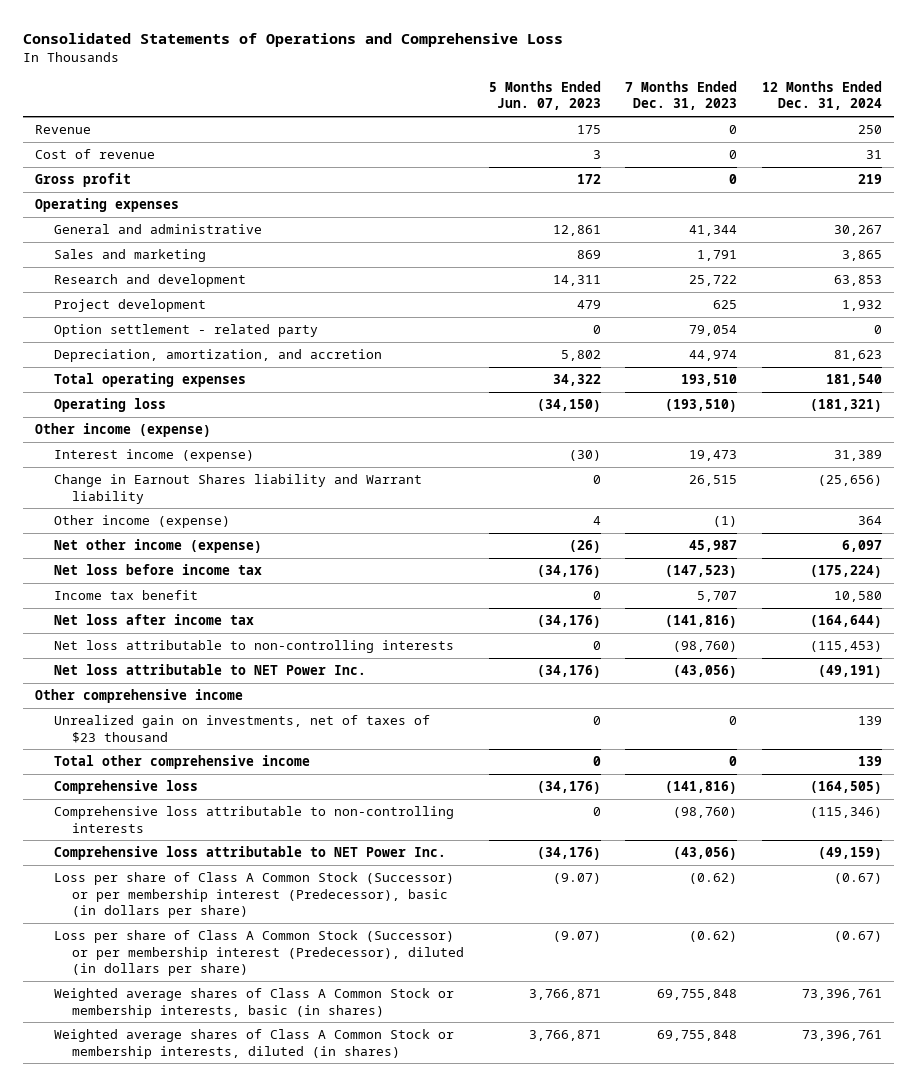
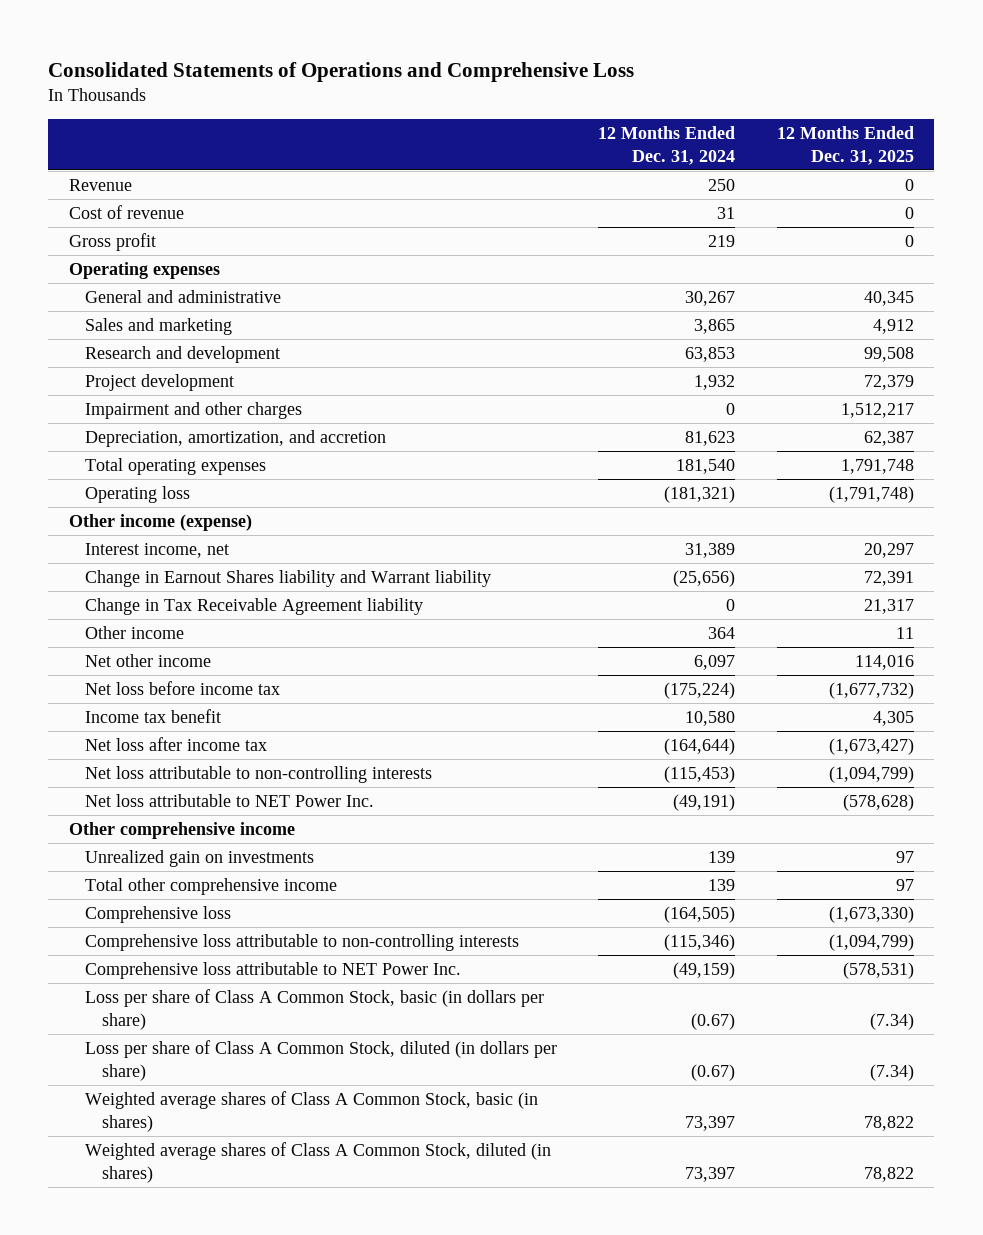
- | 5 Months Ended Jun. 07, 2023 | 7 Months Ended Dec. 31, 2023 | 12 Months Ended Dec. 31, 2024
+ | 12 Months Ended Dec. 31, 2024 | 12 Months Ended Dec. 31, 2025
- Option settlement - related party | 0 | 79,054 | 0
+ Impairment and other charges | 0 | 1,512,217
- Interest income (expense) | (30) | 19,473 | 31,389
+ Interest income, net | 31,389 | 20,297
- Other income (expense) | 4 | (1) | 364
- Net other income (expense) | (26) | 45,987 | 6,097
+ Change in Tax Receivable Agreement liability | 0 | 21,317
+ Other income | 364 | 11
+ Net other income | 6,097 | 114,016
- Unrealized gain on investments, net of taxes of $23 thousand | 0 | 0 | 139
+ Unrealized gain on investments | 139 | 97
- Loss per share of Class A Common Stock (Successor) or per membership interest (Predecessor), basic (in dollars per share) | (9.07) | (0.62) | (0.67)
- Loss per share of Class A Common Stock (Successor) or per membership interest (Predecessor), diluted (in dollars per share) | (9.07) | (0.62) | (0.67)
- Weighted average shares of Class A Common Stock or membership interests, basic (in shares) | 3,766,871 | 69,755,848 | 73,396,761
- Weighted average shares of Class A Common Stock or membership interests, diluted (in shares) | 3,766,871 | 69,755,848 | 73,396,761
+ Loss per share of Class A Common Stock, basic (in dollars per share) | (0.67) | (7.34)
+ Loss per share of Class A Common Stock, diluted (in dollars per share) | (0.67) | (7.34)
+ Weighted average shares of Class A Common Stock, basic (in shares) | 73,397 | 78,822
+ Weighted average shares of Class A Common Stock, diluted (in shares) | 73,397 | 78,822

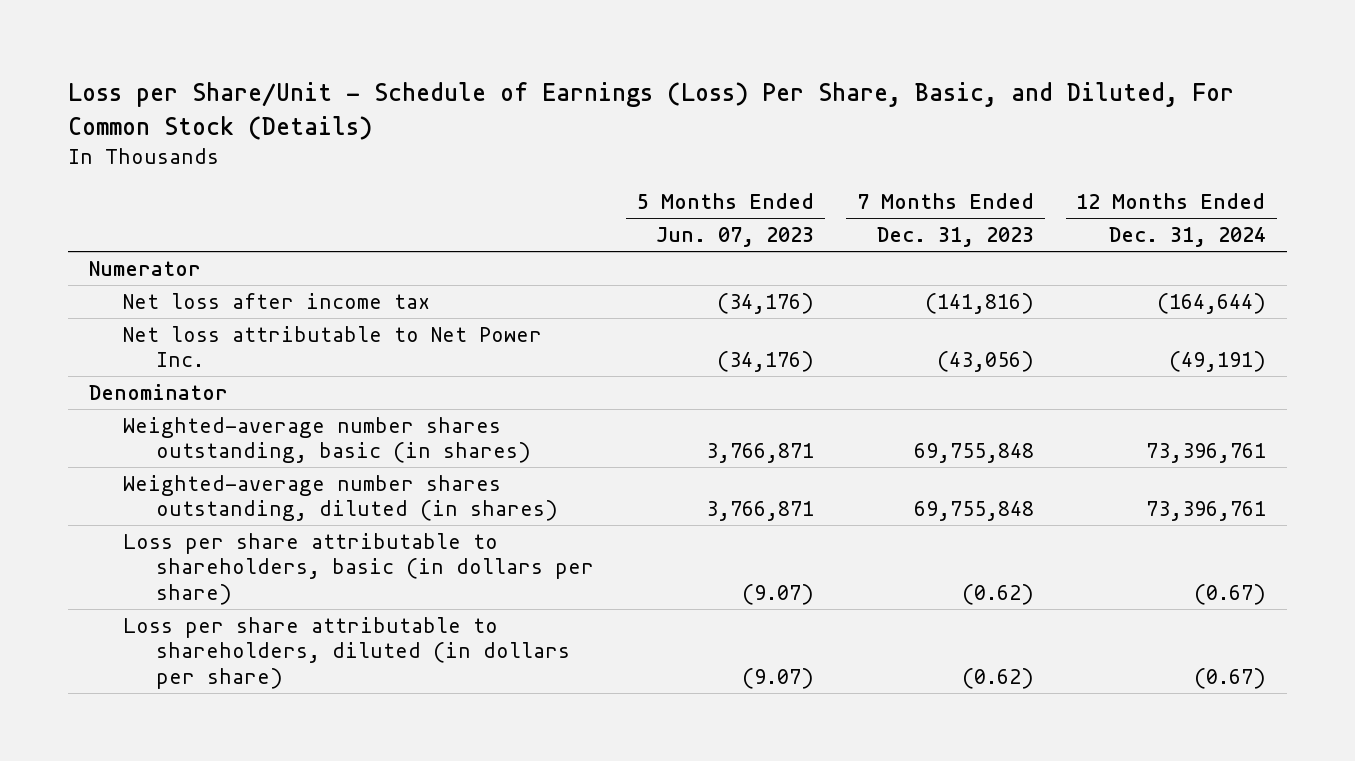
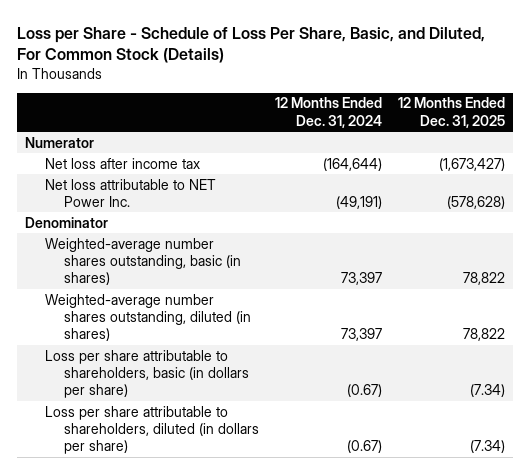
- Loss per Share/Unit - Schedule of Earnings (Loss) Per Share, Basic, and Diluted, For Common Stock (Details)
+ Loss per Share - Schedule of Loss Per Share, Basic, and Diluted, For Common Stock (Details)
- | 5 Months Ended Jun. 07, 2023 | 7 Months Ended Dec. 31, 2023 | 12 Months Ended Dec. 31, 2024
+ | 12 Months Ended Dec. 31, 2024 | 12 Months Ended Dec. 31, 2025
- Net loss attributable to Net Power Inc. | (34,176) | (43,056) | (49,191)
+ Net loss attributable to NET Power Inc. | (49,191) | (578,628)
- Weighted-average number shares outstanding, basic (in shares) | 3,766,871 | 69,755,848 | 73,396,761
- Weighted-average number shares outstanding, diluted (in shares) | 3,766,871 | 69,755,848 | 73,396,761
+ Weighted-average number shares outstanding, basic (in shares) | 73,397 | 78,822
+ Weighted-average number shares outstanding, diluted (in shares) | 73,397 | 78,822

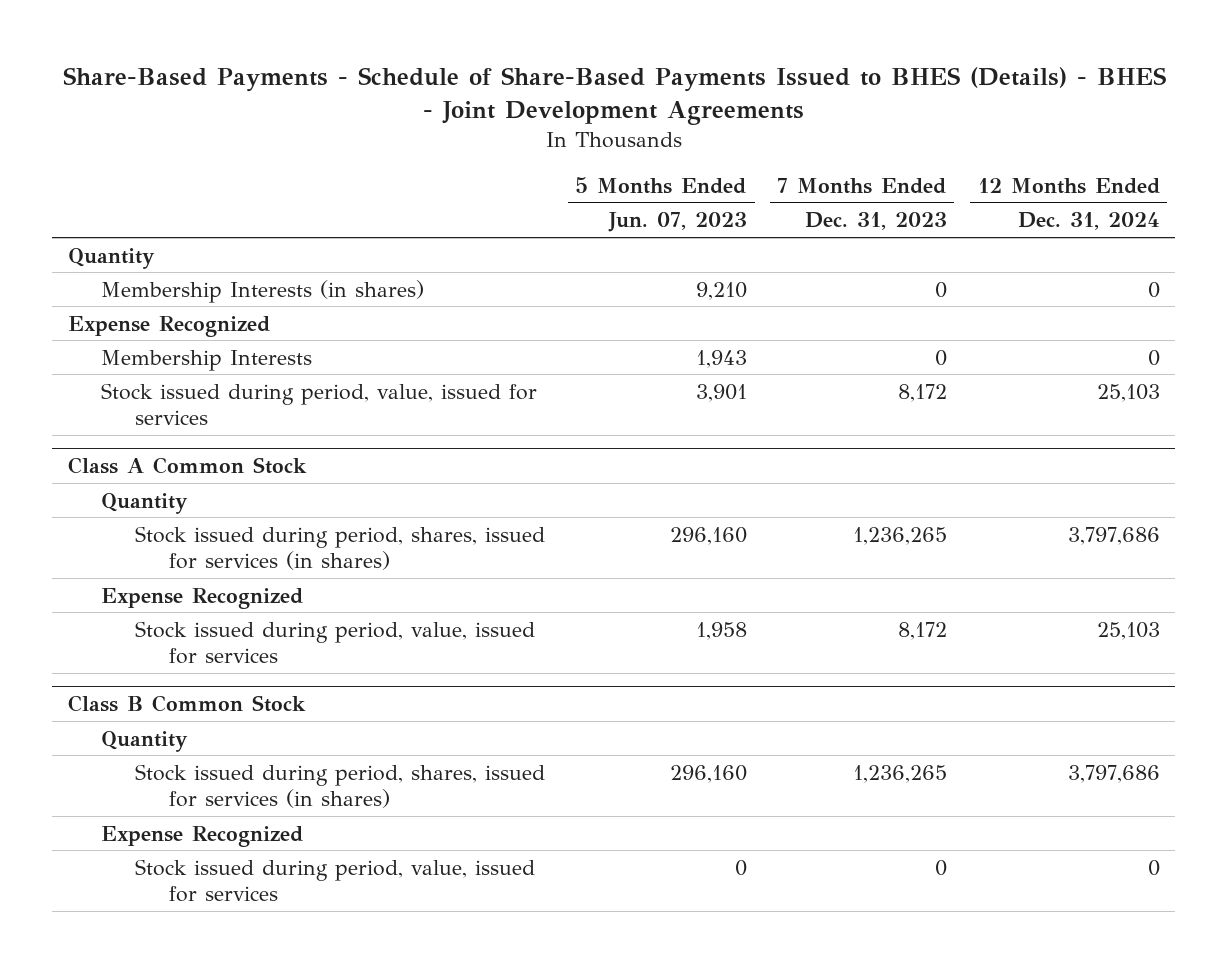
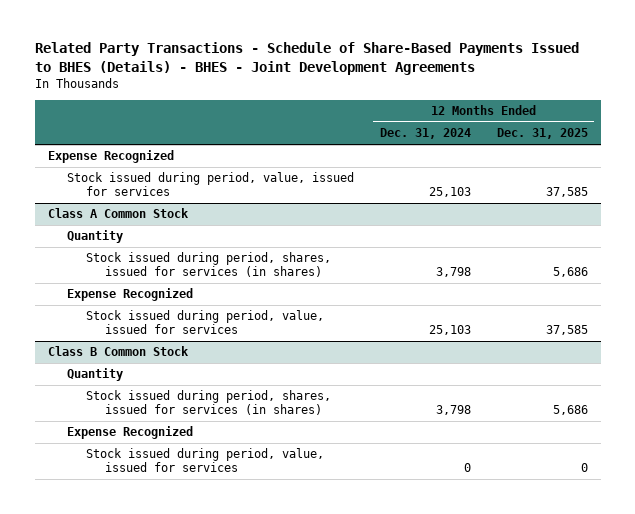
- Share-Based Payments - Schedule of Share-Based Payments Issued to BHES (Details) - BHES - Joint Development Agreements
+ Related Party Transactions - Schedule of Share-Based Payments Issued to BHES (Details) - BHES - Joint Development Agreements
- | 5 Months Ended Jun. 07, 2023 | 7 Months Ended Dec. 31, 2023 | 12 Months Ended Dec. 31, 2024
+ | 12 Months Ended Dec. 31, 2024 | 12 Months Ended Dec. 31, 2025
- Quantity
- Membership Interests (in shares) | 9,210 | 0 | 0
- Membership Interests | 1,943 | 0 | 0
@ Class A Common Stock
- Stock issued during period, shares, issued for services (in shares) | 296,160 | 1,236,265 | 3,797,686
+ Stock issued during period, shares, issued for services (in shares) | 3,798 | 5,686
@ Class B Common Stock
- Stock issued during period, shares, issued for services (in shares) | 296,160 | 1,236,265 | 3,797,686
+ Stock issued during period, shares, issued for services (in shares) | 3,798 | 5,686

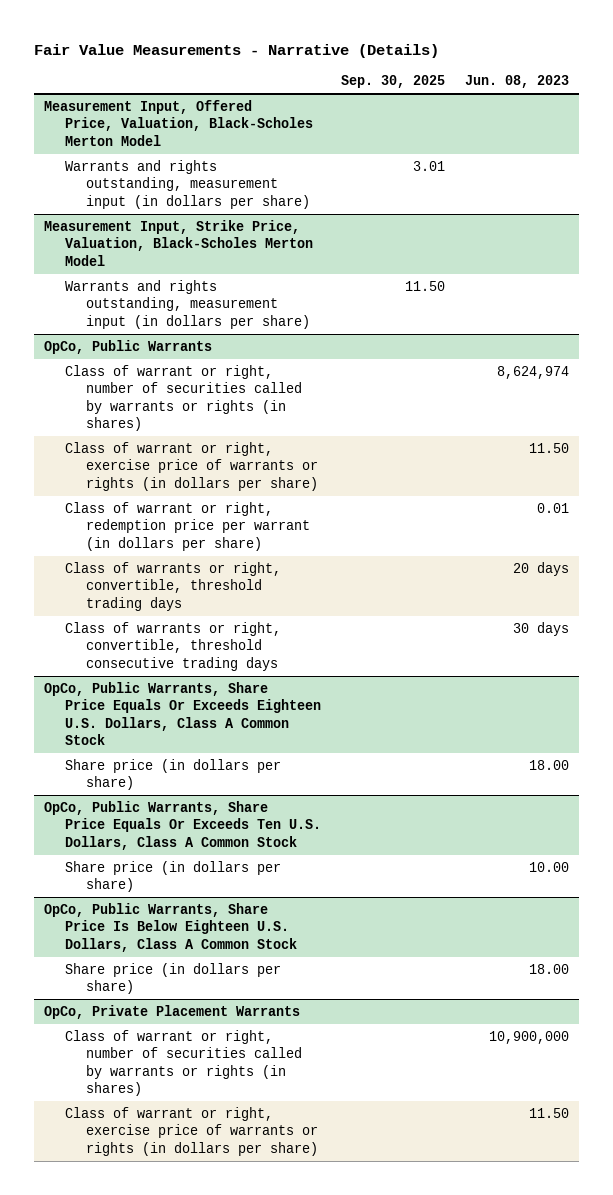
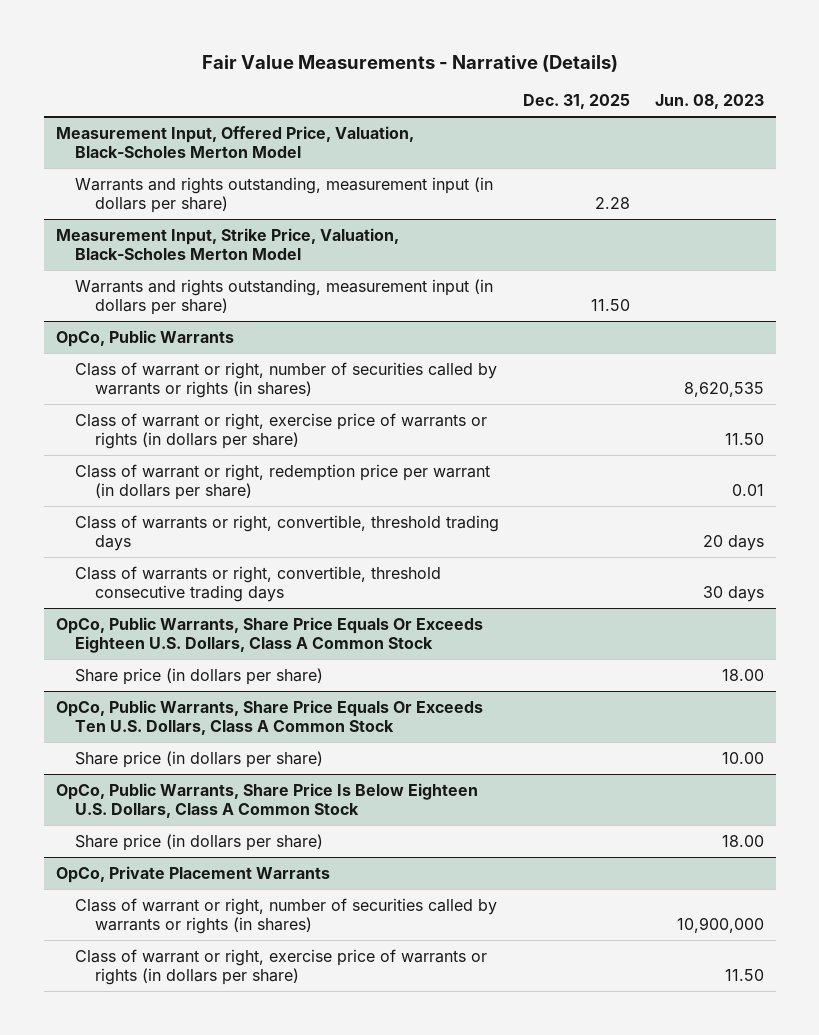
- | Sep. 30, 2025 | Jun. 08, 2023
+ | Dec. 31, 2025 | Jun. 08, 2023
@ OpCo, Public Warrants
- Class of warrant or right, number of securities called by warrants or rights (in shares) | | 8,624,974
+ Class of warrant or right, number of securities called by warrants or rights (in shares) | | 8,620,535

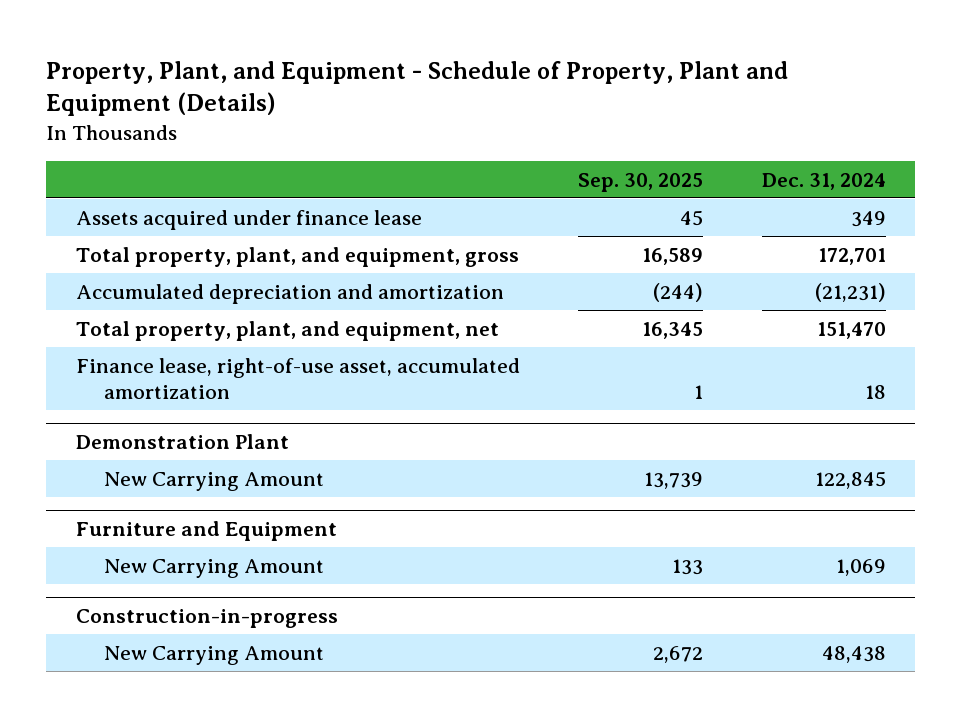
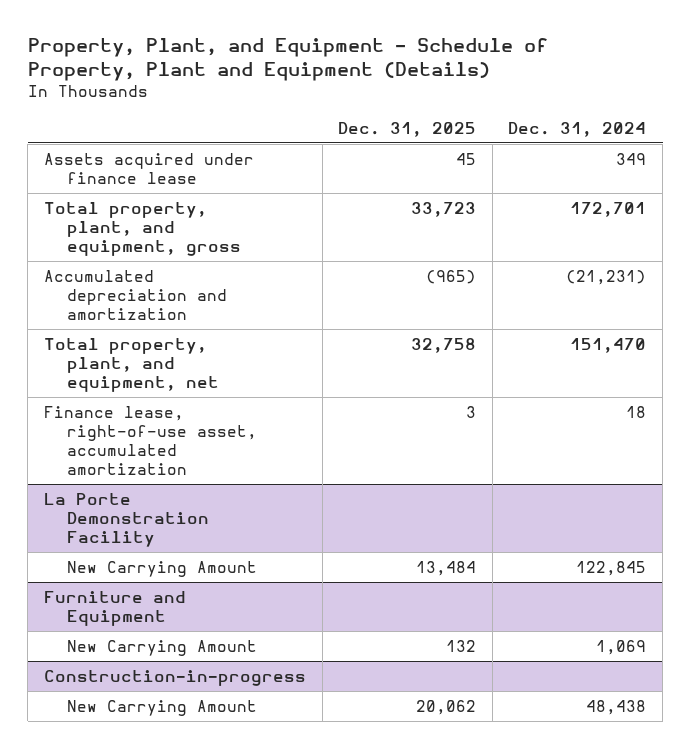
- | Sep. 30, 2025 | Dec. 31, 2024
+ | Dec. 31, 2025 | Dec. 31, 2024
- Demonstration Plant
+ La Porte Demonstration Facility

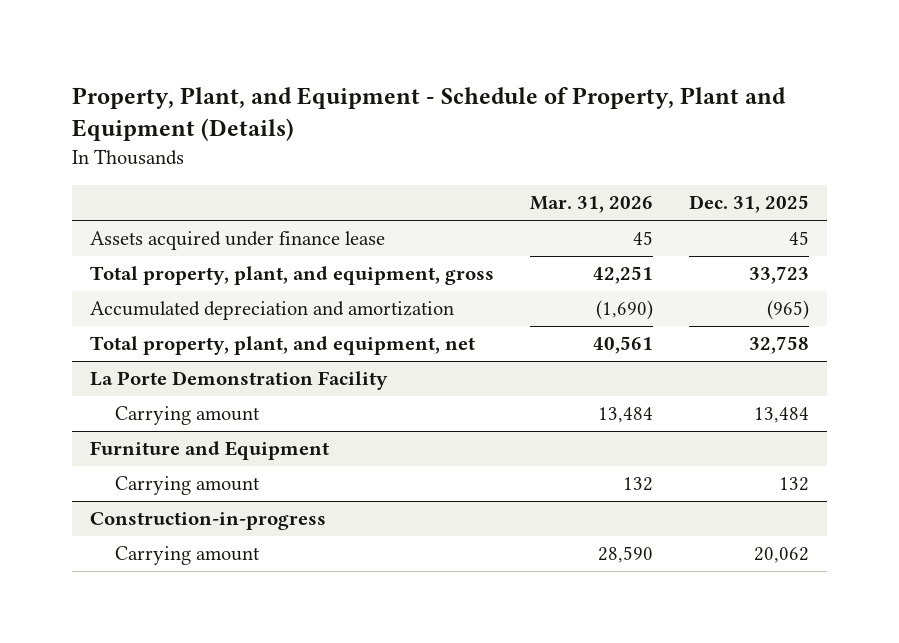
- | Dec. 31, 2025 | Dec. 31, 2024
+ | Mar. 31, 2026 | Dec. 31, 2025
- Finance lease, right-of-use asset, accumulated amortization | 3 | 18
@ La Porte Demonstration Facility
- New Carrying Amount | 13,484 | 122,845
+ Carrying amount | 13,484 | 13,484
@ Furniture and Equipment
- New Carrying Amount | 132 | 1,069
+ Carrying amount | 132 | 132
@ Construction-in-progress
- New Carrying Amount | 20,062 | 48,438
+ Carrying amount | 28,590 | 20,062

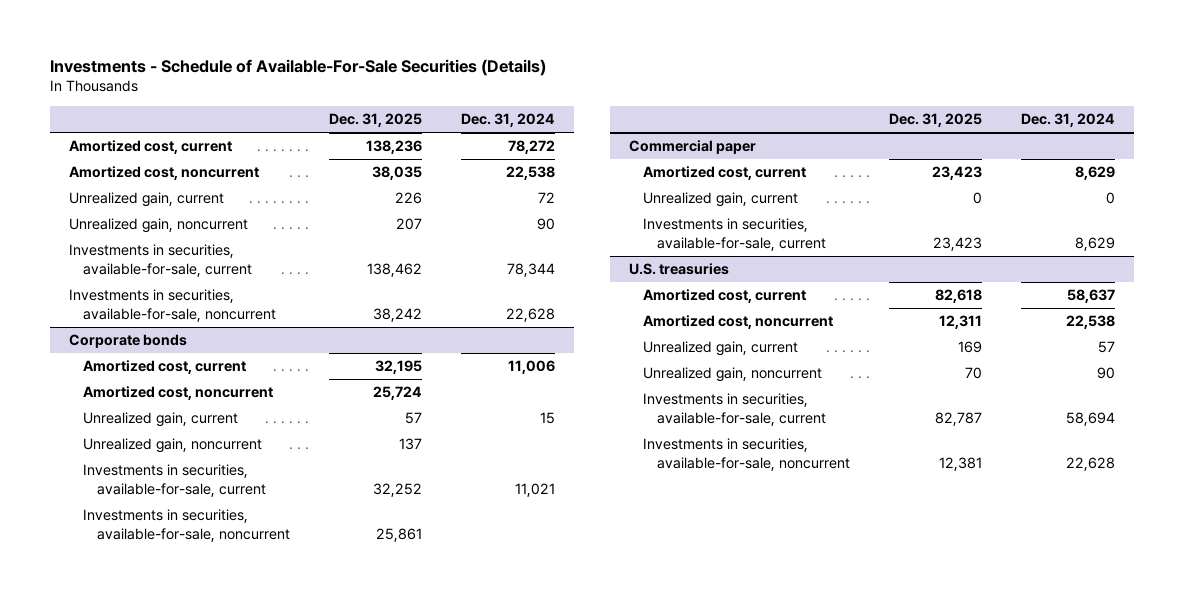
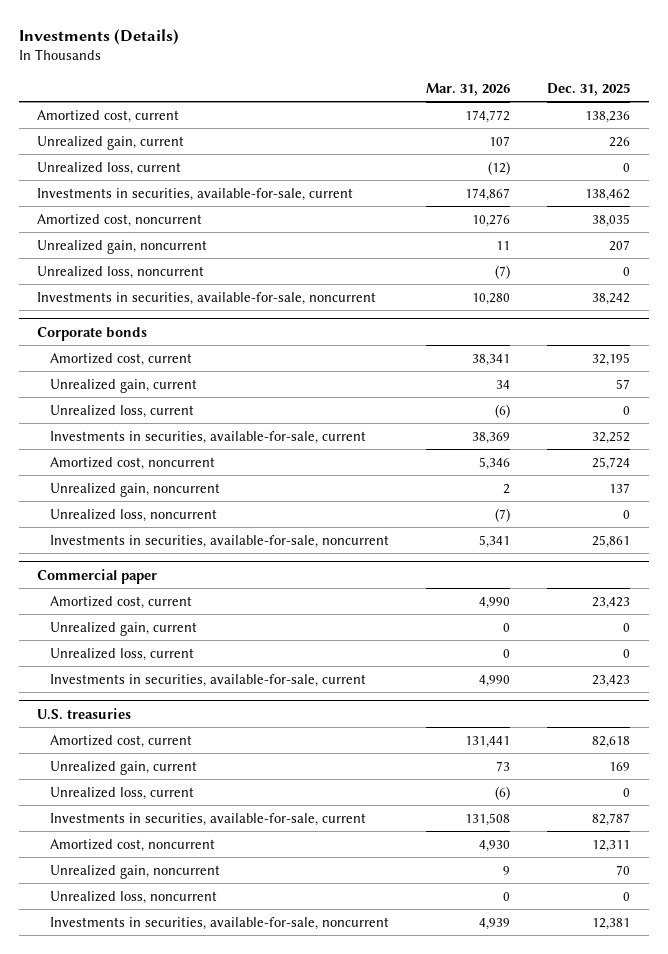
- Investments - Schedule of Available-For-Sale Securities (Details)
+ Investments (Details)
- | Dec. 31, 2025 | Dec. 31, 2024
+ | Mar. 31, 2026 | Dec. 31, 2025
+ Unrealized loss, current | (12) | 0
moved down: Amortized cost, noncurrent | 10,276 | 38,035
moved down: Unrealized gain, noncurrent | 11 | 207
+ Unrealized loss, noncurrent | (7) | 0
@ Corporate bonds
+ Unrealized loss, current | (6) | 0
moved down: Amortized cost, noncurrent | 5,346 | 25,724
moved down: Unrealized gain, noncurrent | 2 | 137
+ Unrealized loss, noncurrent | (7) | 0
@ Commercial paper
+ Unrealized loss, current | 0 | 0
@ U.S. treasuries
+ Unrealized loss, current | (6) | 0
moved down: Amortized cost, noncurrent | 4,930 | 12,311
moved down: Unrealized gain, noncurrent | 9 | 70
+ Unrealized loss, noncurrent | 0 | 0

